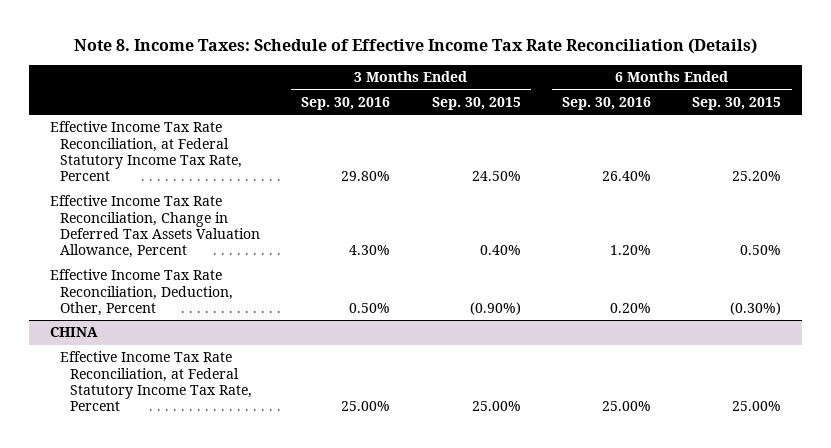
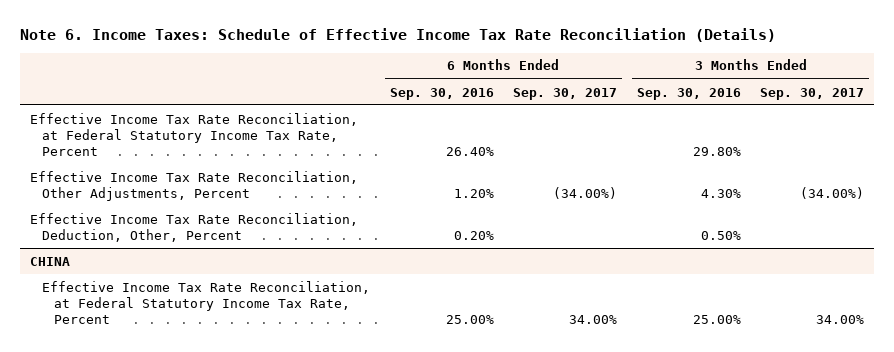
- Note 8. Income Taxes: Schedule of Effective Income Tax Rate Reconciliation (Details)
+ Note 6. Income Taxes: Schedule of Effective Income Tax Rate Reconciliation (Details)
- | 3 Months Ended Sep. 30, 2016 | 3 Months Ended Sep. 30, 2015 | 6 Months Ended Sep. 30, 2016 | 6 Months Ended Sep. 30, 2015
+ | 6 Months Ended Sep. 30, 2016 | 6 Months Ended Sep. 30, 2017 | 3 Months Ended Sep. 30, 2016 | 3 Months Ended Sep. 30, 2017
- Effective Income Tax Rate Reconciliation, Change in Deferred Tax Assets Valuation Allowance, Percent | 4.30% | 0.40% | 1.20% | 0.50%
+ Effective Income Tax Rate Reconciliation, Other Adjustments, Percent | 1.20% | (34.00%) | 4.30% | (34.00%)

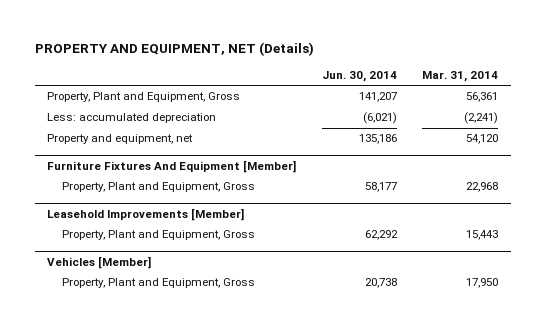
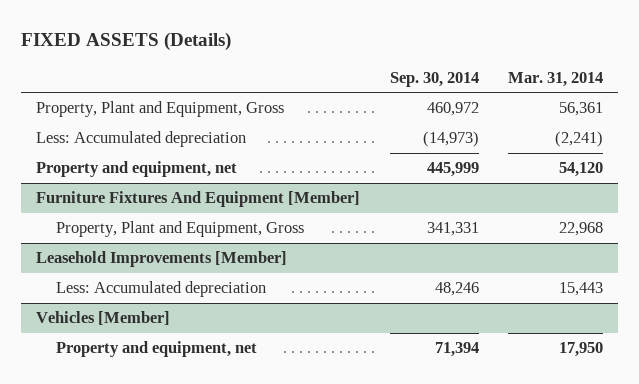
- PROPERTY AND EQUIPMENT, NET (Details)
+ FIXED ASSETS (Details)
- | Jun. 30, 2014 | Mar. 31, 2014
+ | Sep. 30, 2014 | Mar. 31, 2014
- Less: accumulated depreciation | (6,021) | (2,241)
+ Less: Accumulated depreciation | (14,973) | (2,241)
@ Leasehold Improvements [Member]
- Property, Plant and Equipment, Gross | 62,292 | 15,443
+ Less: Accumulated depreciation | 48,246 | 15,443
@ Vehicles [Member]
- Property, Plant and Equipment, Gross | 20,738 | 17,950
+ Property and equipment, net | 71,394 | 17,950

